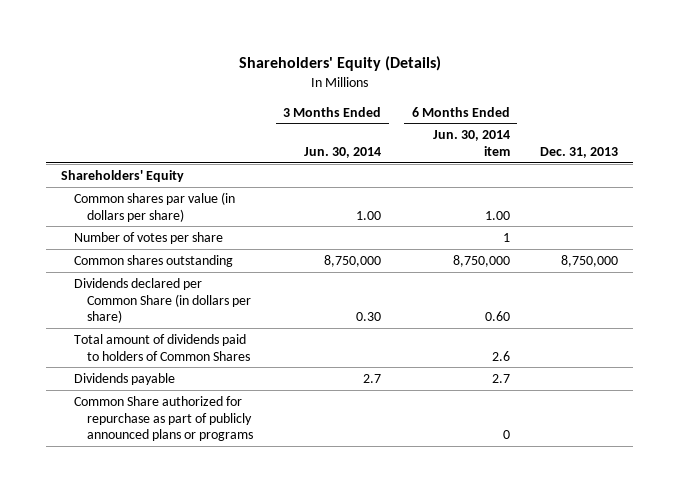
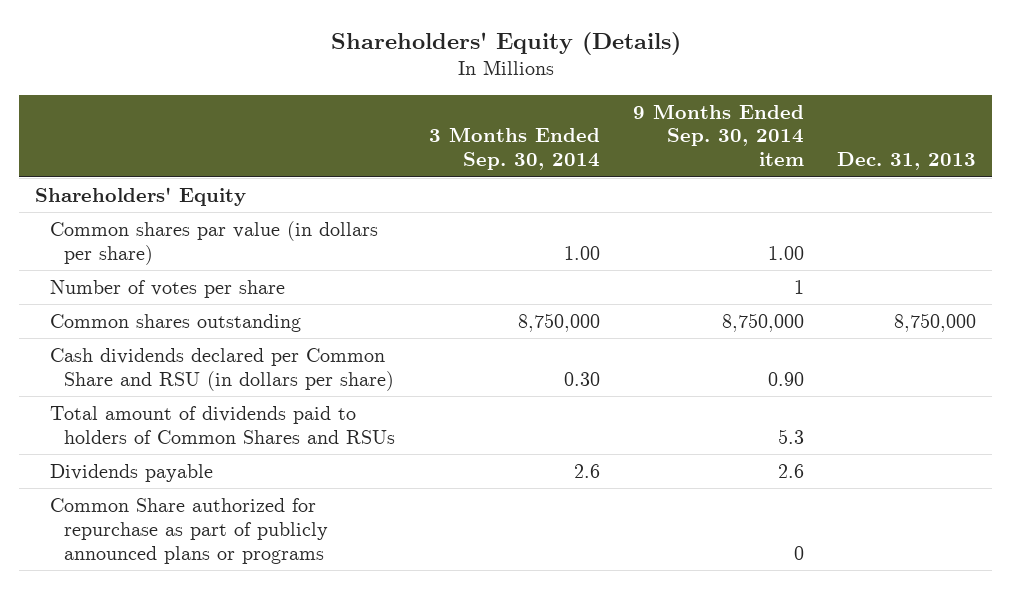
- | 3 Months Ended Jun. 30, 2014 | 6 Months Ended Jun. 30, 2014 item | Dec. 31, 2013
+ | 3 Months Ended Sep. 30, 2014 | 9 Months Ended Sep. 30, 2014 item | Dec. 31, 2013
- Dividends declared per Common Share (in dollars per share) | 0.30 | 0.60 |
- Total amount of dividends paid to holders of Common Shares | | 2.6 |
+ Cash dividends declared per Common Share and RSU (in dollars per share) | 0.30 | 0.90 |
+ Total amount of dividends paid to holders of Common Shares and RSUs | | 5.3 |

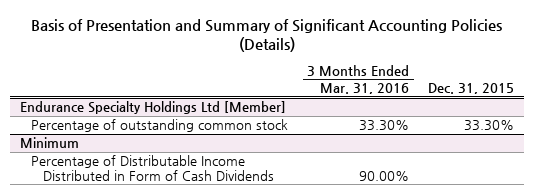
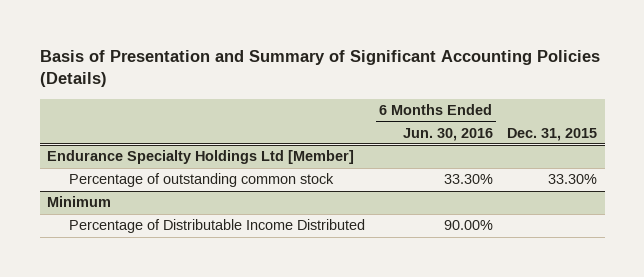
- | 3 Months Ended Mar. 31, 2016 | Dec. 31, 2015
+ | 6 Months Ended Jun. 30, 2016 | Dec. 31, 2015
@ Minimum
- Percentage of Distributable Income Distributed in Form of Cash Dividends | 90.00% |
+ Percentage of Distributable Income Distributed | 90.00% |

